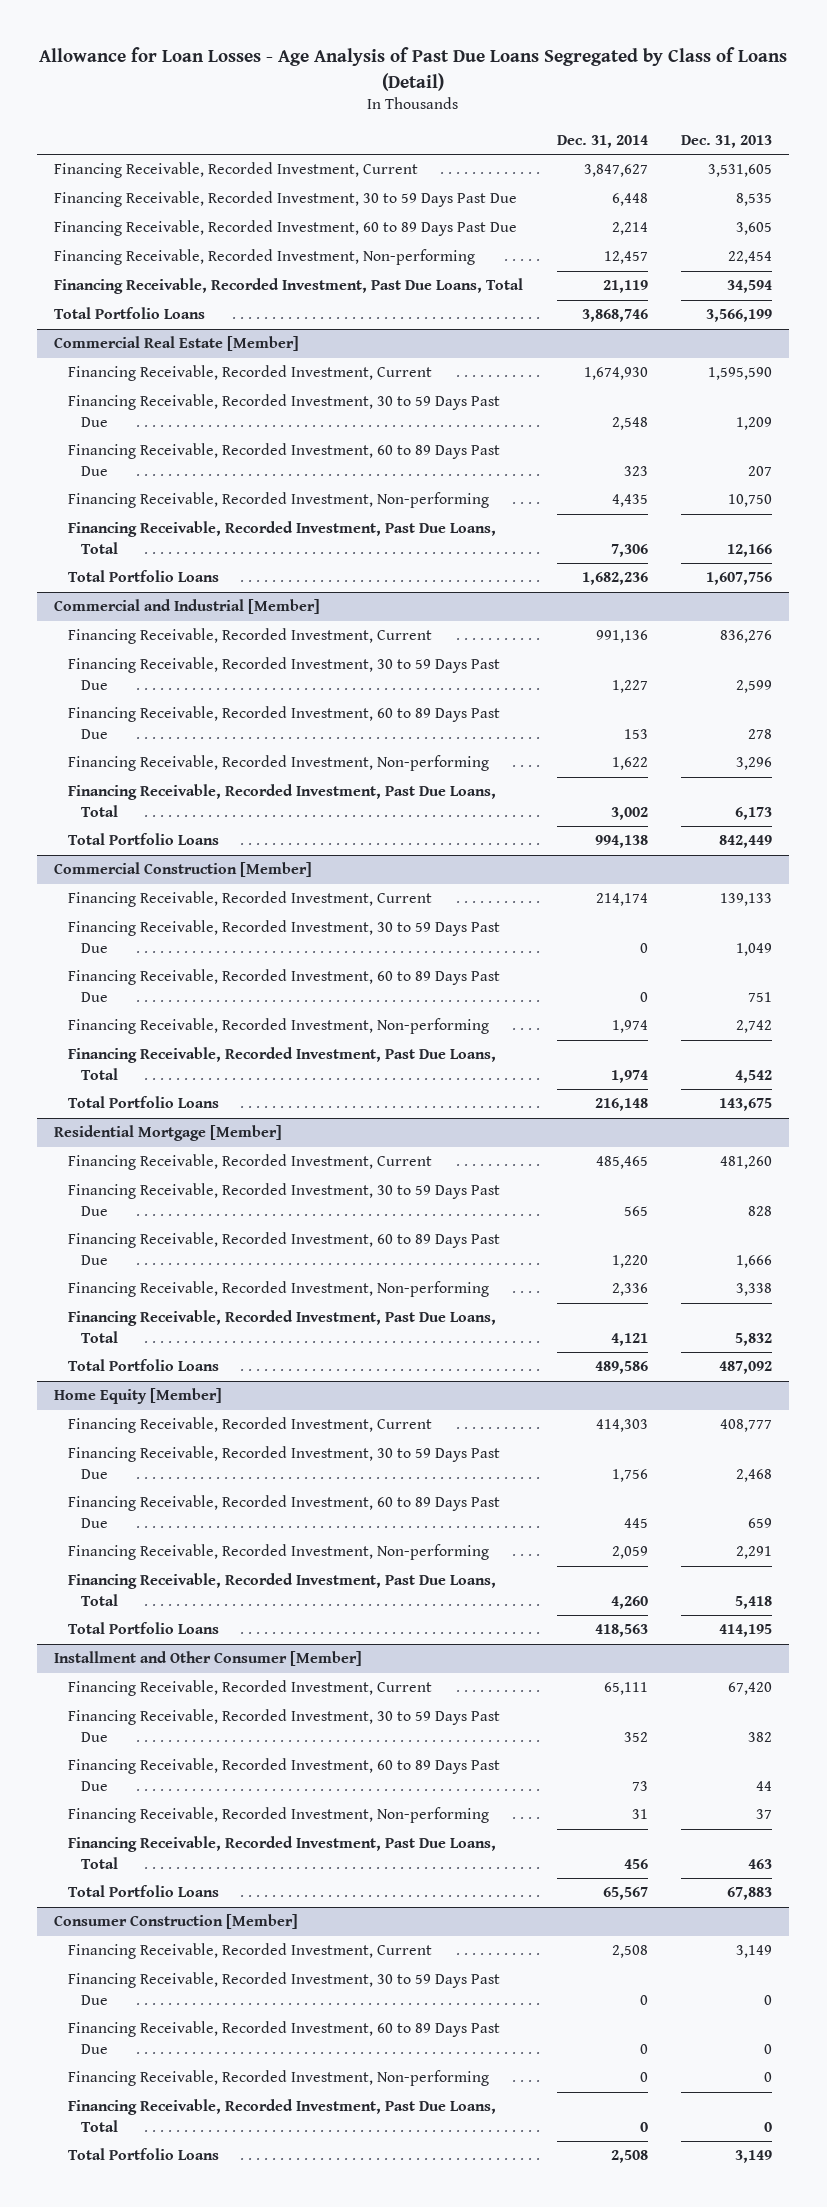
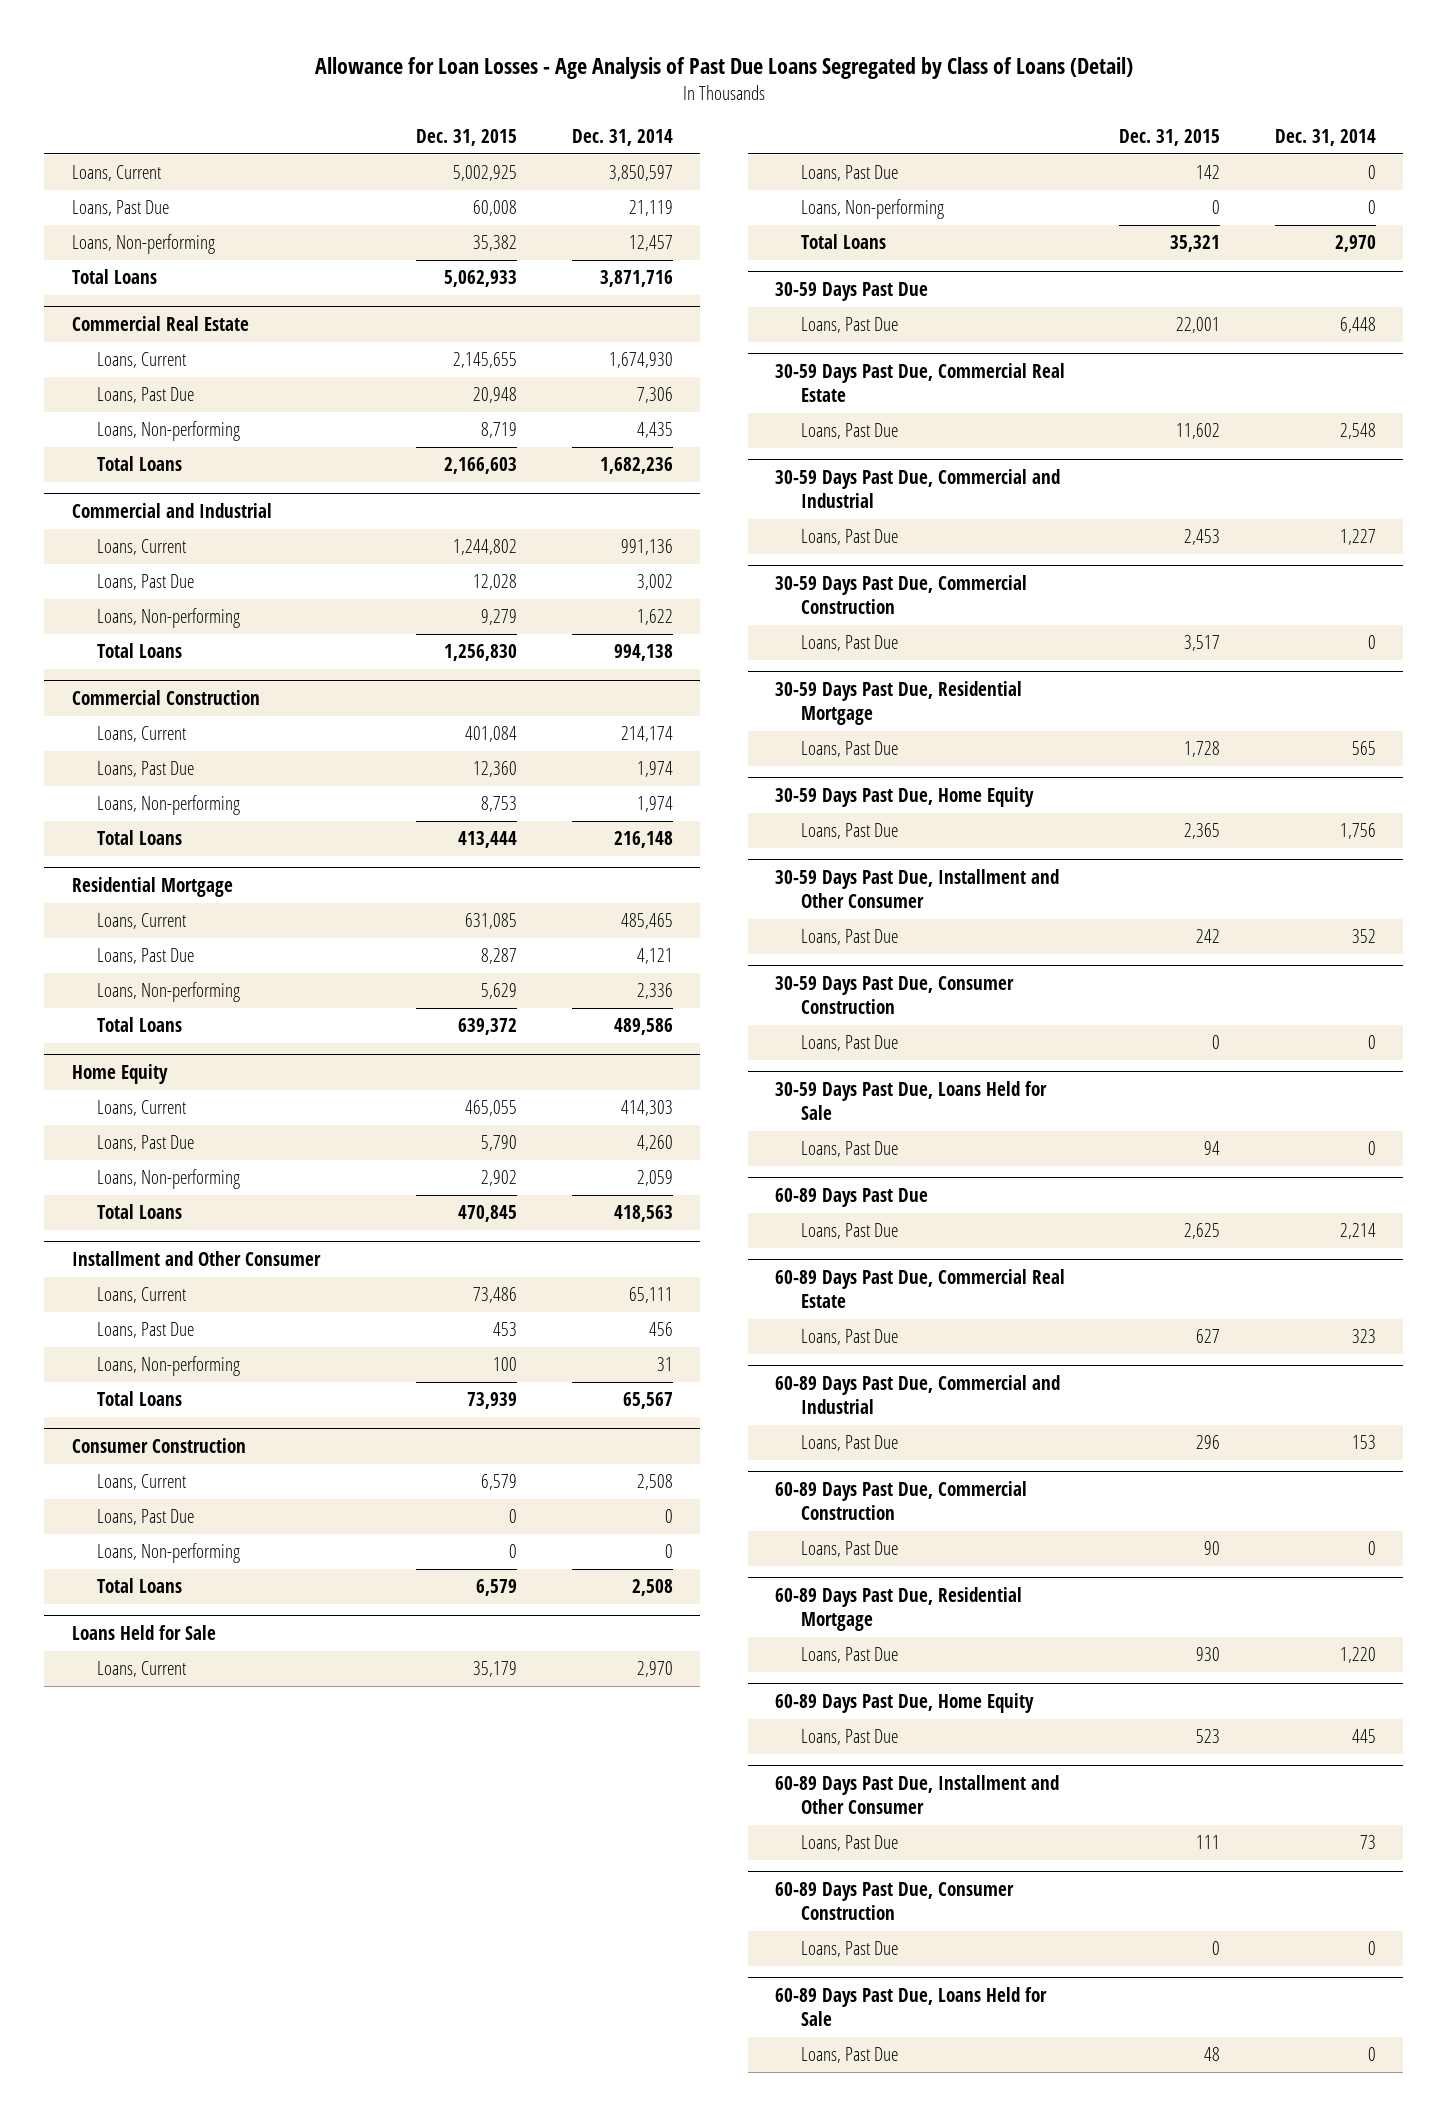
- | Dec. 31, 2014 | Dec. 31, 2013
+ | Dec. 31, 2015 | Dec. 31, 2014
- Financing Receivable, Recorded Investment, Current | 3,847,627 | 3,531,605
- Financing Receivable, Recorded Investment, 30 to 59 Days Past Due | 6,448 | 8,535
- Financing Receivable, Recorded Investment, 60 to 89 Days Past Due | 2,214 | 3,605
- Financing Receivable, Recorded Investment, Non-performing | 12,457 | 22,454
- Financing Receivable, Recorded Investment, Past Due Loans, Total | 21,119 | 34,594
- Total Portfolio Loans | 3,868,746 | 3,566,199
- Commercial Real Estate [Member]
- Financing Receivable, Recorded Investment, Current | 1,674,930 | 1,595,590
- Financing Receivable, Recorded Investment, 30 to 59 Days Past Due | 2,548 | 1,209
- Financing Receivable, Recorded Investment, 60 to 89 Days Past Due | 323 | 207
- Financing Receivable, Recorded Investment, Non-performing | 4,435 | 10,750
- Financing Receivable, Recorded Investment, Past Due Loans, Total | 7,306 | 12,166
- Total Portfolio Loans | 1,682,236 | 1,607,756
- Commercial and Industrial [Member]
- Financing Receivable, Recorded Investment, Current | 991,136 | 836,276
- Financing Receivable, Recorded Investment, 30 to 59 Days Past Due | 1,227 | 2,599
- Financing Receivable, Recorded Investment, 60 to 89 Days Past Due | 153 | 278
- Financing Receivable, Recorded Investment, Non-performing | 1,622 | 3,296
- Financing Receivable, Recorded Investment, Past Due Loans, Total | 3,002 | 6,173
- Total Portfolio Loans | 994,138 | 842,449
- Commercial Construction [Member]
- Financing Receivable, Recorded Investment, Current | 214,174 | 139,133
- Financing Receivable, Recorded Investment, 30 to 59 Days Past Due | 0 | 1,049
- Financing Receivable, Recorded Investment, 60 to 89 Days Past Due | 0 | 751
- Financing Receivable, Recorded Investment, Non-performing | 1,974 | 2,742
- Financing Receivable, Recorded Investment, Past Due Loans, Total | 1,974 | 4,542
- Total Portfolio Loans | 216,148 | 143,675
- Residential Mortgage [Member]
- Financing Receivable, Recorded Investment, Current | 485,465 | 481,260
- Financing Receivable, Recorded Investment, 30 to 59 Days Past Due | 565 | 828
- Financing Receivable, Recorded Investment, 60 to 89 Days Past Due | 1,220 | 1,666
- Financing Receivable, Recorded Investment, Non-performing | 2,336 | 3,338
- Financing Receivable, Recorded Investment, Past Due Loans, Total | 4,121 | 5,832
- Total Portfolio Loans | 489,586 | 487,092
- Home Equity [Member]
- Financing Receivable, Recorded Investment, Current | 414,303 | 408,777
- Financing Receivable, Recorded Investment, 30 to 59 Days Past Due | 1,756 | 2,468
- Financing Receivable, Recorded Investment, 60 to 89 Days Past Due | 445 | 659
- Financing Receivable, Recorded Investment, Non-performing | 2,059 | 2,291
- Financing Receivable, Recorded Investment, Past Due Loans, Total | 4,260 | 5,418
- Total Portfolio Loans | 418,563 | 414,195
- Installment and Other Consumer [Member]
- Financing Receivable, Recorded Investment, Current | 65,111 | 67,420
- Financing Receivable, Recorded Investment, 30 to 59 Days Past Due | 352 | 382
- Financing Receivable, Recorded Investment, 60 to 89 Days Past Due | 73 | 44
- Financing Receivable, Recorded Investment, Non-performing | 31 | 37
- Financing Receivable, Recorded Investment, Past Due Loans, Total | 456 | 463
- Total Portfolio Loans | 65,567 | 67,883
- Consumer Construction [Member]
- Financing Receivable, Recorded Investment, Current | 2,508 | 3,149
- Financing Receivable, Recorded Investment, 30 to 59 Days Past Due | 0 | 0
- Financing Receivable, Recorded Investment, 60 to 89 Days Past Due | 0 | 0
- Financing Receivable, Recorded Investment, Non-performing | 0 | 0
- Financing Receivable, Recorded Investment, Past Due Loans, Total | 0 | 0
- Total Portfolio Loans | 2,508 | 3,149
+ Loans, Current | 5,002,925 | 3,850,597
+ Loans, Past Due | 60,008 | 21,119
+ Loans, Non-performing | 35,382 | 12,457
+ Total Loans | 5,062,933 | 3,871,716
+ Commercial Real Estate
+ Loans, Current | 2,145,655 | 1,674,930
+ Loans, Past Due | 20,948 | 7,306
+ Loans, Non-performing | 8,719 | 4,435
+ Total Loans | 2,166,603 | 1,682,236
+ Commercial and Industrial
+ Loans, Current | 1,244,802 | 991,136
+ Loans, Past Due | 12,028 | 3,002
+ Loans, Non-performing | 9,279 | 1,622
+ Total Loans | 1,256,830 | 994,138
+ Commercial Construction
+ Loans, Current | 401,084 | 214,174
+ Loans, Past Due | 12,360 | 1,974
+ Loans, Non-performing | 8,753 | 1,974
+ Total Loans | 413,444 | 216,148
+ Residential Mortgage
+ Loans, Current | 631,085 | 485,465
+ Loans, Past Due | 8,287 | 4,121
+ Loans, Non-performing | 5,629 | 2,336
+ Total Loans | 639,372 | 489,586
+ Home Equity
+ Loans, Current | 465,055 | 414,303
+ Loans, Past Due | 5,790 | 4,260
+ Loans, Non-performing | 2,902 | 2,059
+ Total Loans | 470,845 | 418,563
+ Installment and Other Consumer
+ Loans, Current | 73,486 | 65,111
+ Loans, Past Due | 453 | 456
+ Loans, Non-performing | 100 | 31
+ Total Loans | 73,939 | 65,567
+ Consumer Construction
+ Loans, Current | 6,579 | 2,508
+ Loans, Past Due | 0 | 0
+ Loans, Non-performing | 0 | 0
+ Total Loans | 6,579 | 2,508
+ Loans Held for Sale
+ Loans, Current | 35,179 | 2,970
+ Loans, Past Due | 142 | 0
+ Loans, Non-performing | 0 | 0
+ Total Loans | 35,321 | 2,970
+ 30-59 Days Past Due
+ Loans, Past Due | 22,001 | 6,448
+ 30-59 Days Past Due, Commercial Real Estate
+ Loans, Past Due | 11,602 | 2,548
+ 30-59 Days Past Due, Commercial and Industrial
+ Loans, Past Due | 2,453 | 1,227
+ 30-59 Days Past Due, Commercial Construction
+ Loans, Past Due | 3,517 | 0
+ 30-59 Days Past Due, Residential Mortgage
+ Loans, Past Due | 1,728 | 565
+ 30-59 Days Past Due, Home Equity
+ Loans, Past Due | 2,365 | 1,756
+ 30-59 Days Past Due, Installment and Other Consumer
+ Loans, Past Due | 242 | 352
+ 30-59 Days Past Due, Consumer Construction
+ Loans, Past Due | 0 | 0
+ 30-59 Days Past Due, Loans Held for Sale
+ Loans, Past Due | 94 | 0
+ 60-89 Days Past Due
+ Loans, Past Due | 2,625 | 2,214
+ 60-89 Days Past Due, Commercial Real Estate
+ Loans, Past Due | 627 | 323
+ 60-89 Days Past Due, Commercial and Industrial
+ Loans, Past Due | 296 | 153
+ 60-89 Days Past Due, Commercial Construction
+ Loans, Past Due | 90 | 0
+ 60-89 Days Past Due, Residential Mortgage
+ Loans, Past Due | 930 | 1,220
+ 60-89 Days Past Due, Home Equity
+ Loans, Past Due | 523 | 445
+ 60-89 Days Past Due, Installment and Other Consumer
+ Loans, Past Due | 111 | 73
+ 60-89 Days Past Due, Consumer Construction
+ Loans, Past Due | 0 | 0
+ 60-89 Days Past Due, Loans Held for Sale
+ Loans, Past Due | 48 | 0

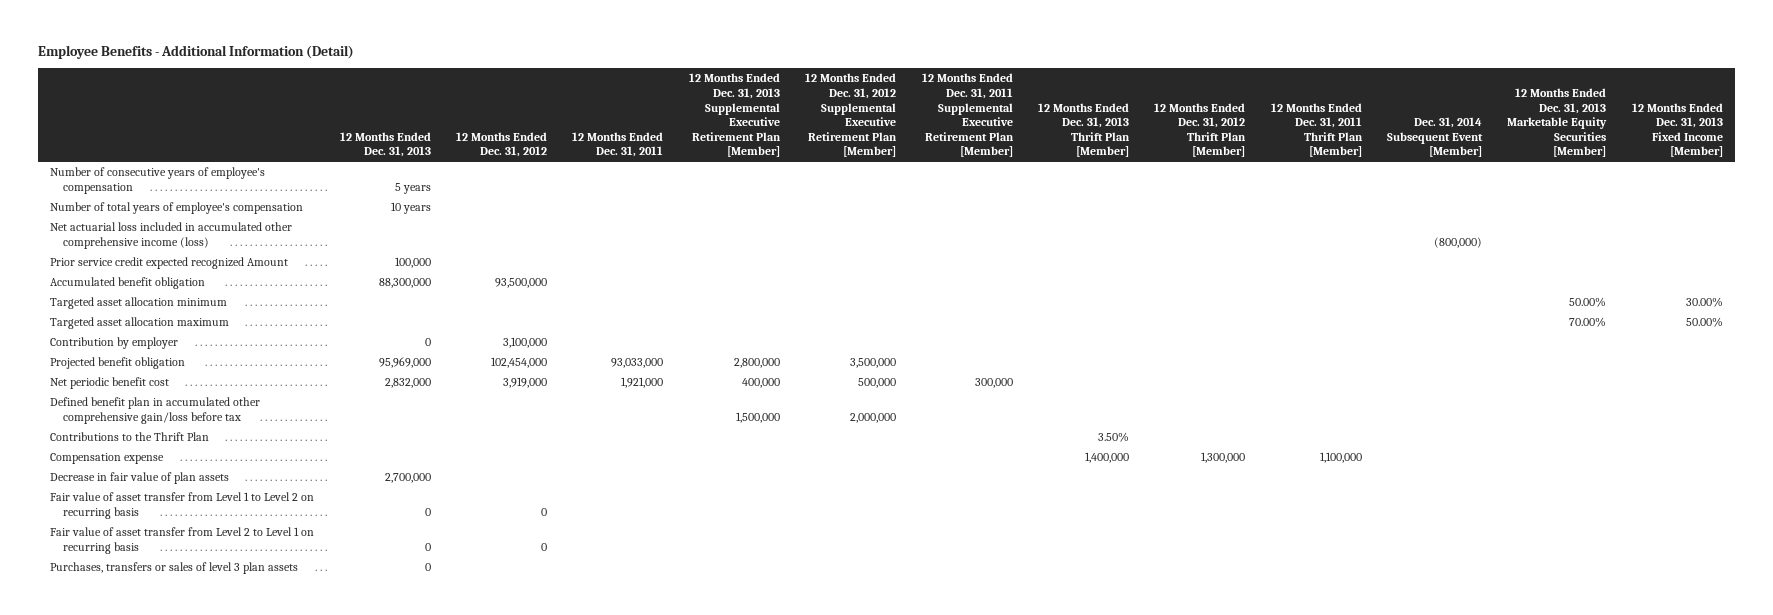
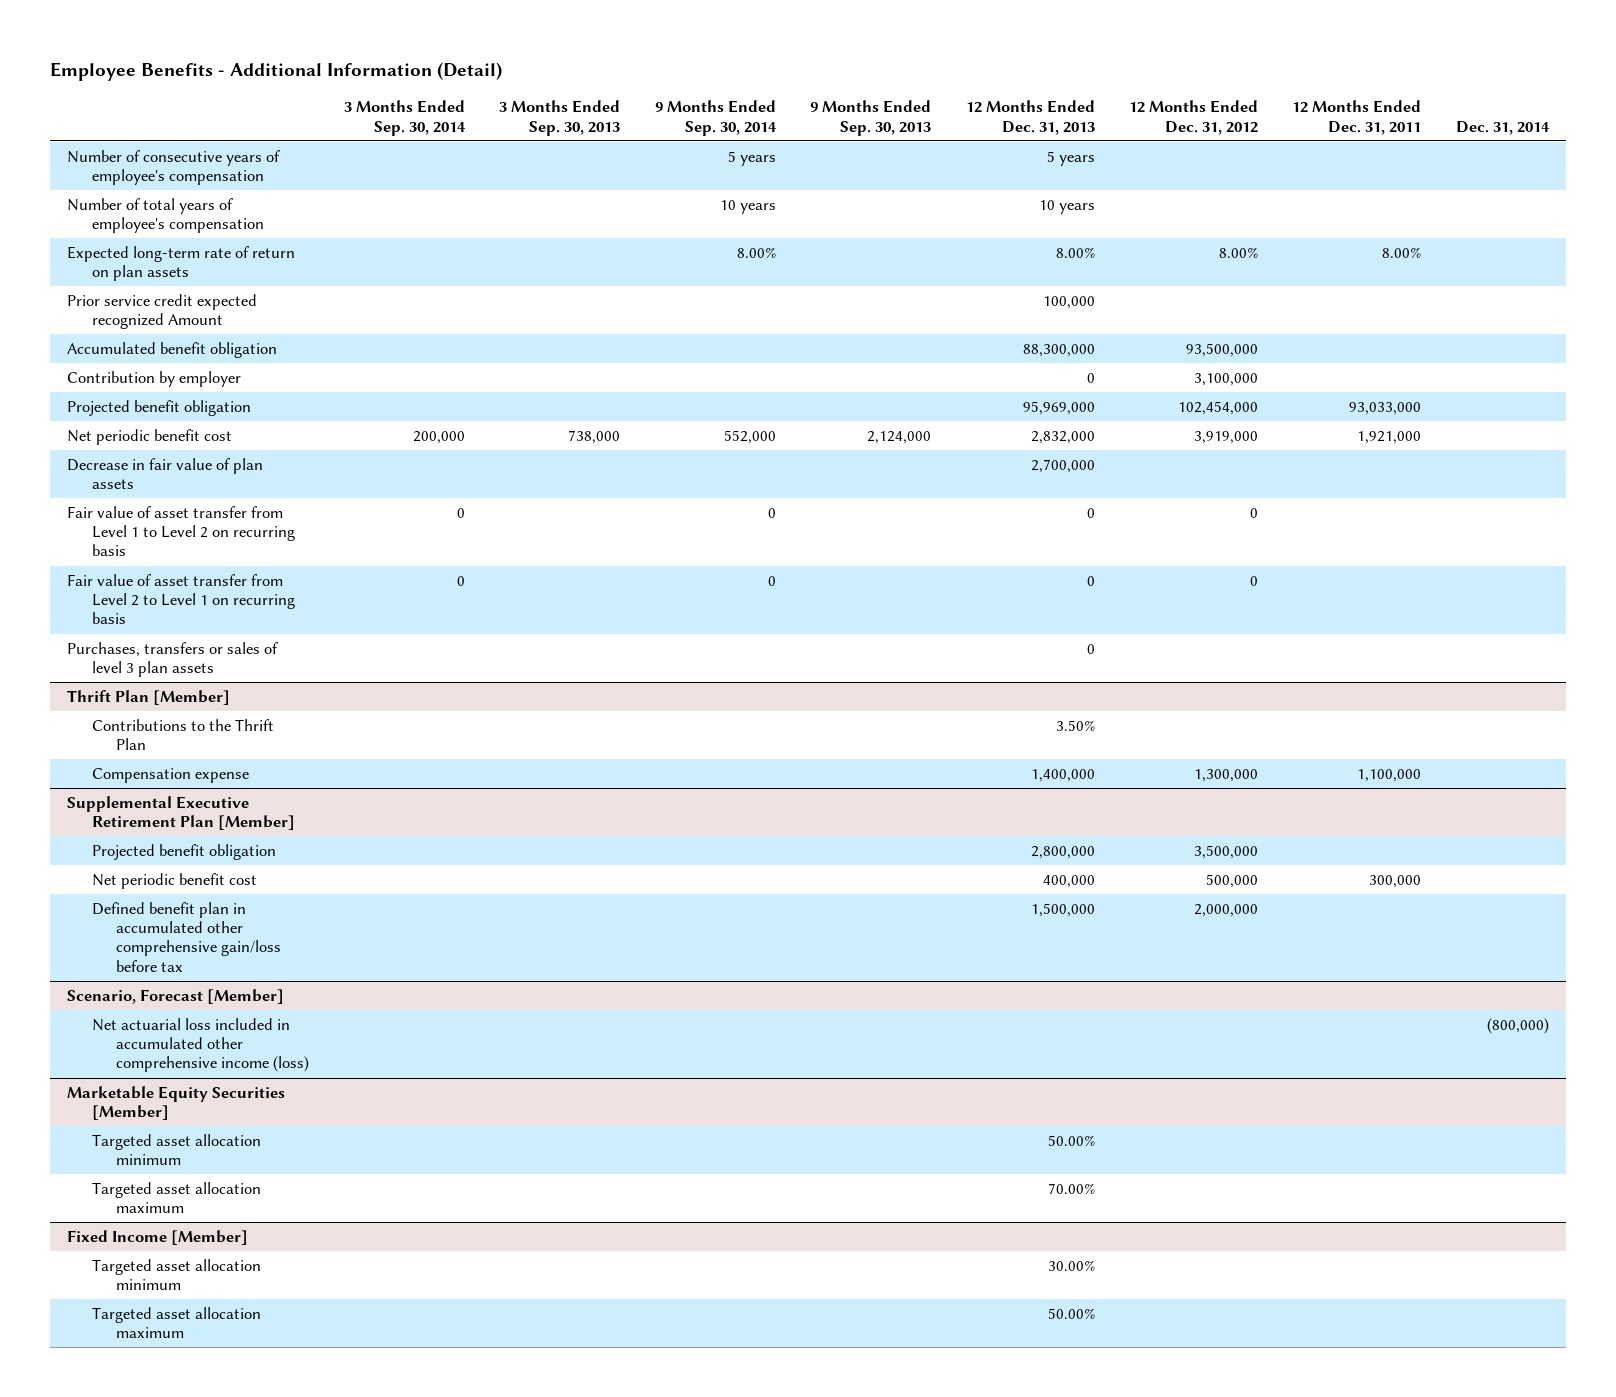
- | 12 Months Ended Dec. 31, 2013 | 12 Months Ended Dec. 31, 2012 | 12 Months Ended Dec. 31, 2011 | 12 Months Ended Dec. 31, 2013 Supplemental Executive Retirement Plan [Member] | 12 Months Ended Dec. 31, 2012 Supplemental Executive Retirement Plan [Member] | 12 Months Ended Dec. 31, 2011 Supplemental Executive Retirement Plan [Member] | 12 Months Ended Dec. 31, 2013 Thrift Plan [Member] | 12 Months Ended Dec. 31, 2012 Thrift Plan [Member] | 12 Months Ended Dec. 31, 2011 Thrift Plan [Member] | Dec. 31, 2014 Subsequent Event [Member] | 12 Months Ended Dec. 31, 2013 Marketable Equity Securities [Member] | 12 Months Ended Dec. 31, 2013 Fixed Income [Member]
+ | 3 Months Ended Sep. 30, 2014 | 3 Months Ended Sep. 30, 2013 | 9 Months Ended Sep. 30, 2014 | 9 Months Ended Sep. 30, 2013 | 12 Months Ended Dec. 31, 2013 | 12 Months Ended Dec. 31, 2012 | 12 Months Ended Dec. 31, 2011 | Dec. 31, 2014
- Net actuarial loss included in accumulated other comprehensive income (loss) | | | | | | | | | | (800,000) | |
+ Expected long-term rate of return on plan assets | | | 8.00% | | 8.00% | 8.00% | 8.00% |
- Targeted asset allocation minimum | | | | | | | | | | | 50.00% | 30.00%
- Targeted asset allocation maximum | | | | | | | | | | | 70.00% | 50.00%
- Defined benefit plan in accumulated other comprehensive gain/loss before tax | | | | 1,500,000 | 2,000,000 | | | | | | |
- Contributions to the Thrift Plan | | | | | | | 3.50% | | | | |
- Compensation expense | | | | | | | 1,400,000 | 1,300,000 | 1,100,000 | | |
+ Thrift Plan [Member]
+ Contributions to the Thrift Plan | | | | | 3.50% | | |
+ Compensation expense | | | | | 1,400,000 | 1,300,000 | 1,100,000 |
+ Supplemental Executive Retirement Plan [Member]
+ Projected benefit obligation | | | | | 2,800,000 | 3,500,000 | |
+ Net periodic benefit cost | | | | | 400,000 | 500,000 | 300,000 |
+ Defined benefit plan in accumulated other comprehensive gain/loss before tax | | | | | 1,500,000 | 2,000,000 | |
+ Scenario, Forecast [Member]
+ Net actuarial loss included in accumulated other comprehensive income (loss) | | | | | | | | (800,000)
+ Marketable Equity Securities [Member]
+ Targeted asset allocation minimum | | | | | 50.00% | | |
+ Targeted asset allocation maximum | | | | | 70.00% | | |
+ Fixed Income [Member]
+ Targeted asset allocation minimum | | | | | 30.00% | | |
+ Targeted asset allocation maximum | | | | | 50.00% | | |

